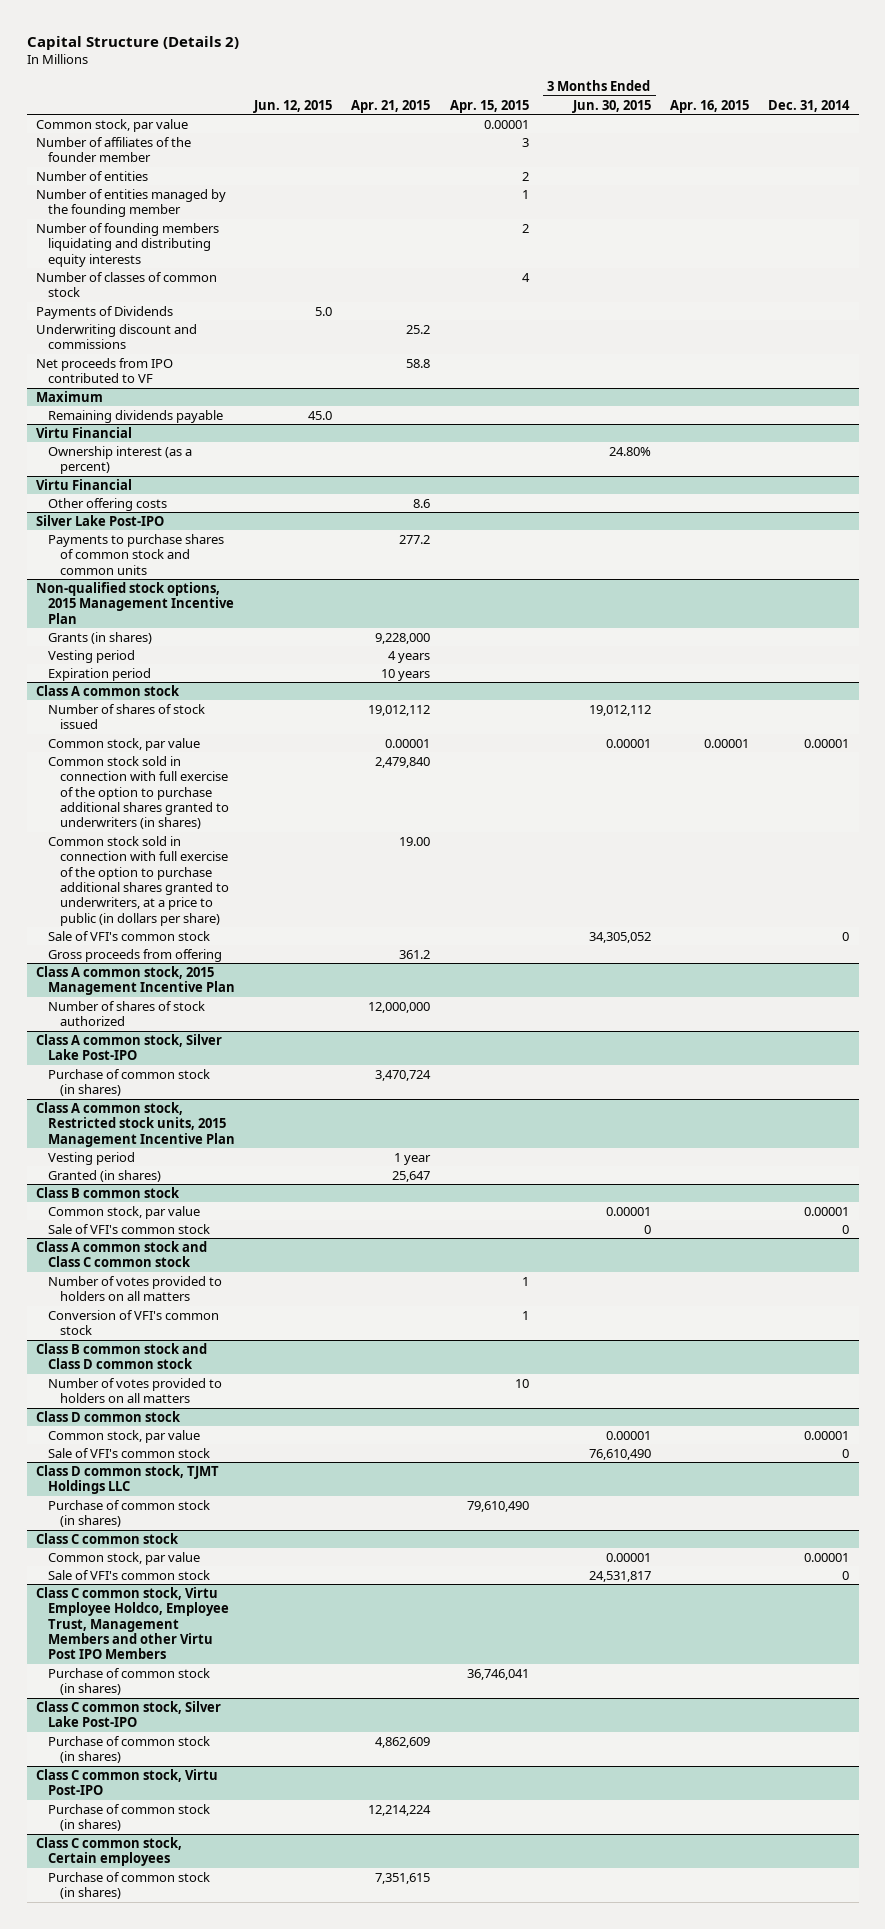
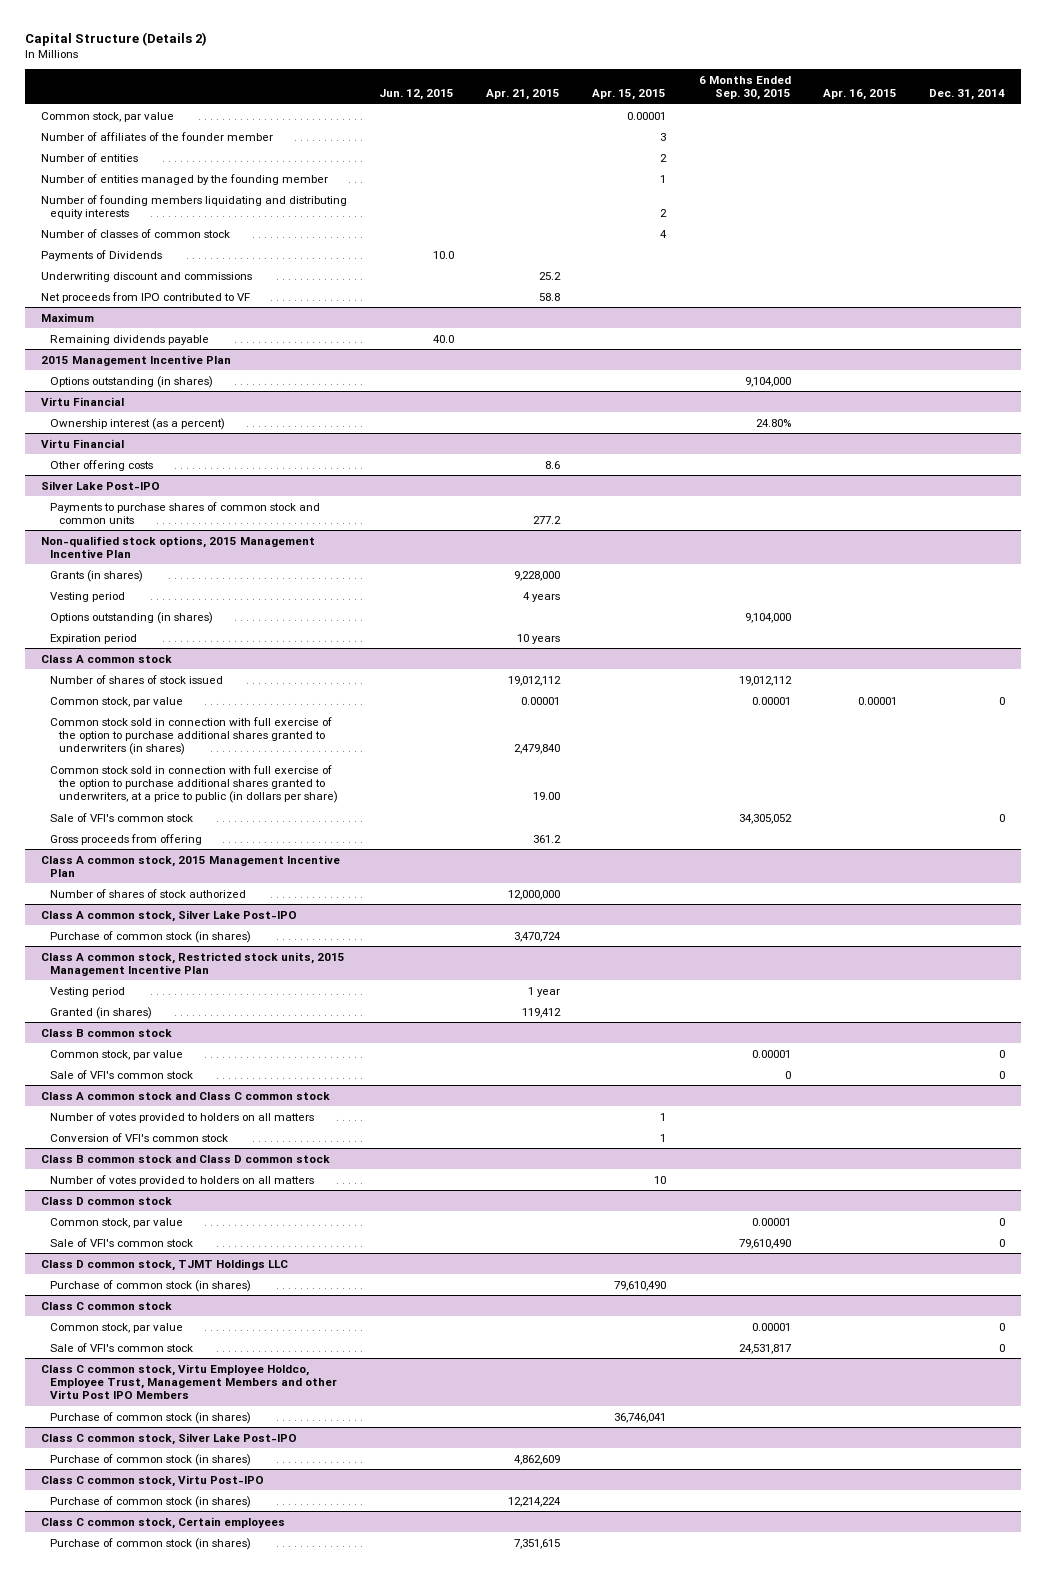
- | Jun. 12, 2015 | Apr. 21, 2015 | Apr. 15, 2015 | 3 Months Ended Jun. 30, 2015 | Apr. 16, 2015 | Dec. 31, 2014
+ | Jun. 12, 2015 | Apr. 21, 2015 | Apr. 15, 2015 | 6 Months Ended Sep. 30, 2015 | Apr. 16, 2015 | Dec. 31, 2014
- Payments of Dividends | 5.0 | | | | |
+ Payments of Dividends | 10.0 | | | | |
@ Maximum
- Remaining dividends payable | 45.0 | | | | |
+ Remaining dividends payable | 40.0 | | | | |
+ 2015 Management Incentive Plan
+ Options outstanding (in shares) | | | | 9,104,000 | |
@ Non-qualified stock options, 2015 Management Incentive Plan
+ Options outstanding (in shares) | | | | 9,104,000 | |
@ Class A common stock
- Common stock, par value | | 0.00001 | | 0.00001 | 0.00001 | 0.00001
+ Common stock, par value | | 0.00001 | | 0.00001 | 0.00001 | 0
@ Class A common stock, Restricted stock units, 2015 Management Incentive Plan
- Granted (in shares) | | 25,647 | | | |
+ Granted (in shares) | | 119,412 | | | |
@ Class B common stock
- Common stock, par value | | | | 0.00001 | | 0.00001
+ Common stock, par value | | | | 0.00001 | | 0
@ Class D common stock
- Common stock, par value | | | | 0.00001 | | 0.00001
+ Common stock, par value | | | | 0.00001 | | 0
@ Class C common stock
- Common stock, par value | | | | 0.00001 | | 0.00001
+ Common stock, par value | | | | 0.00001 | | 0

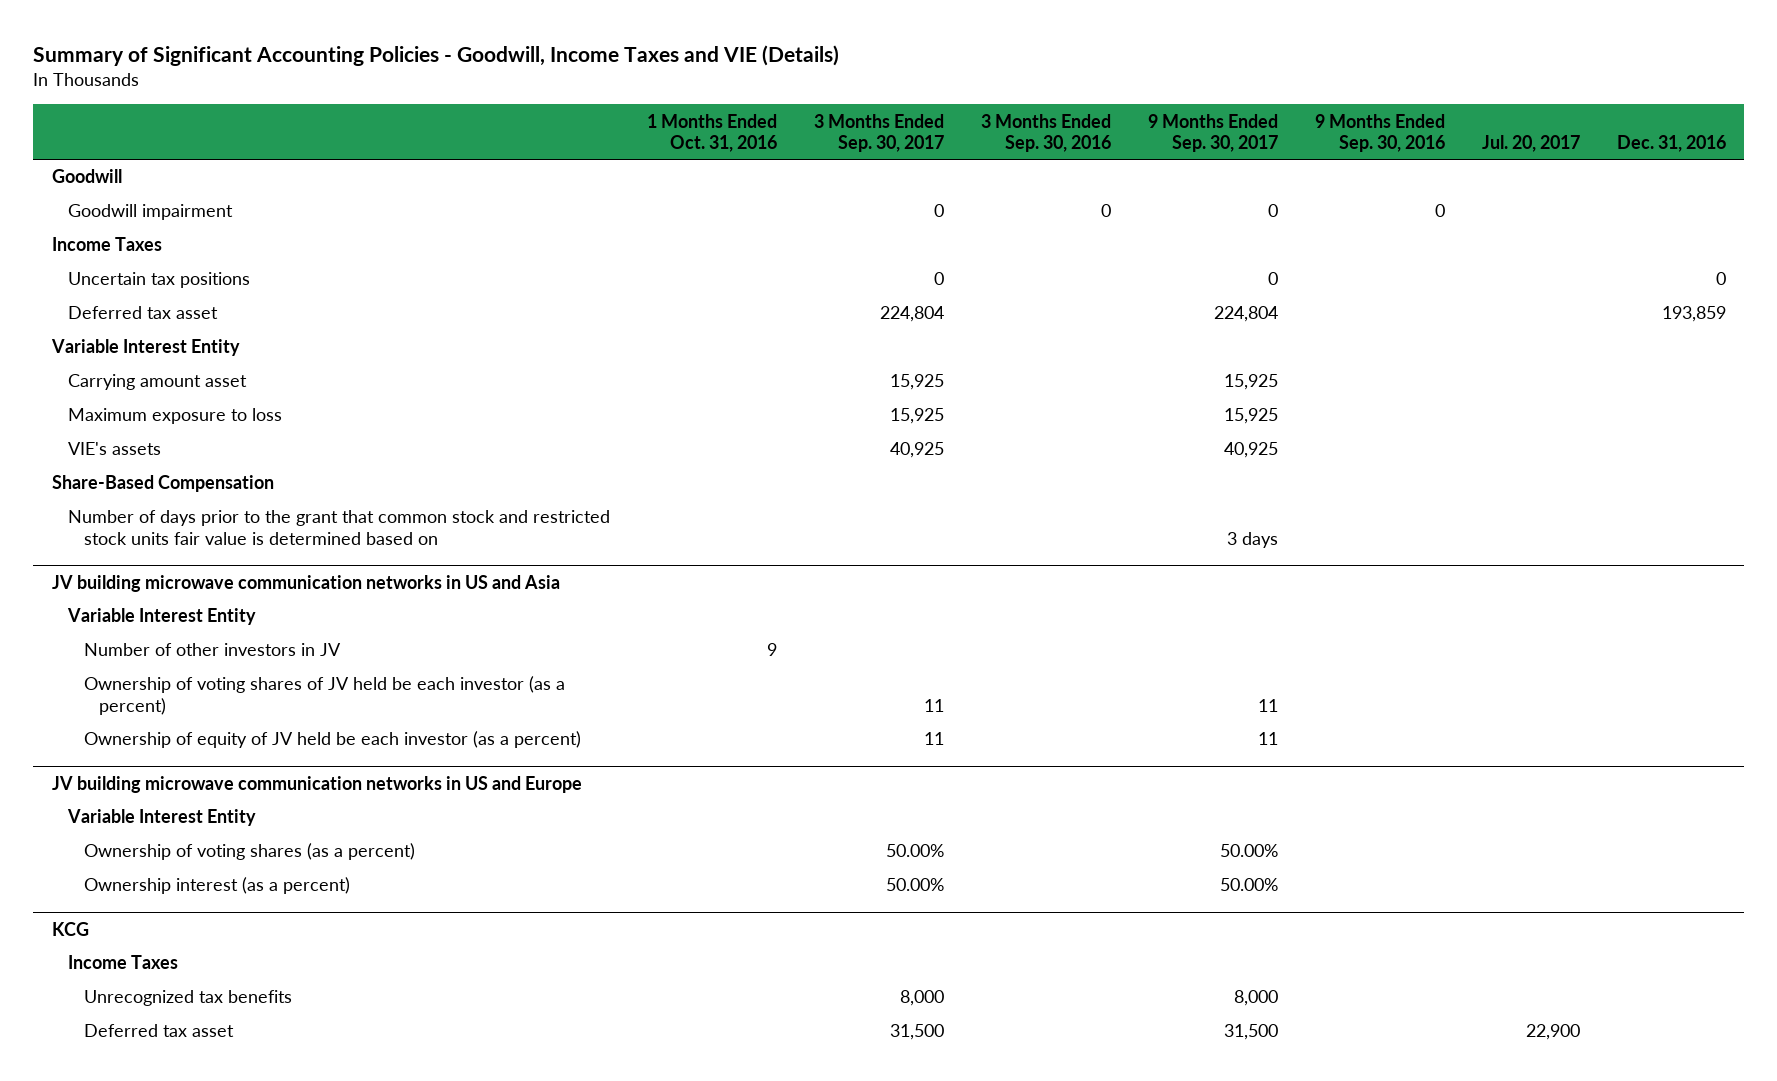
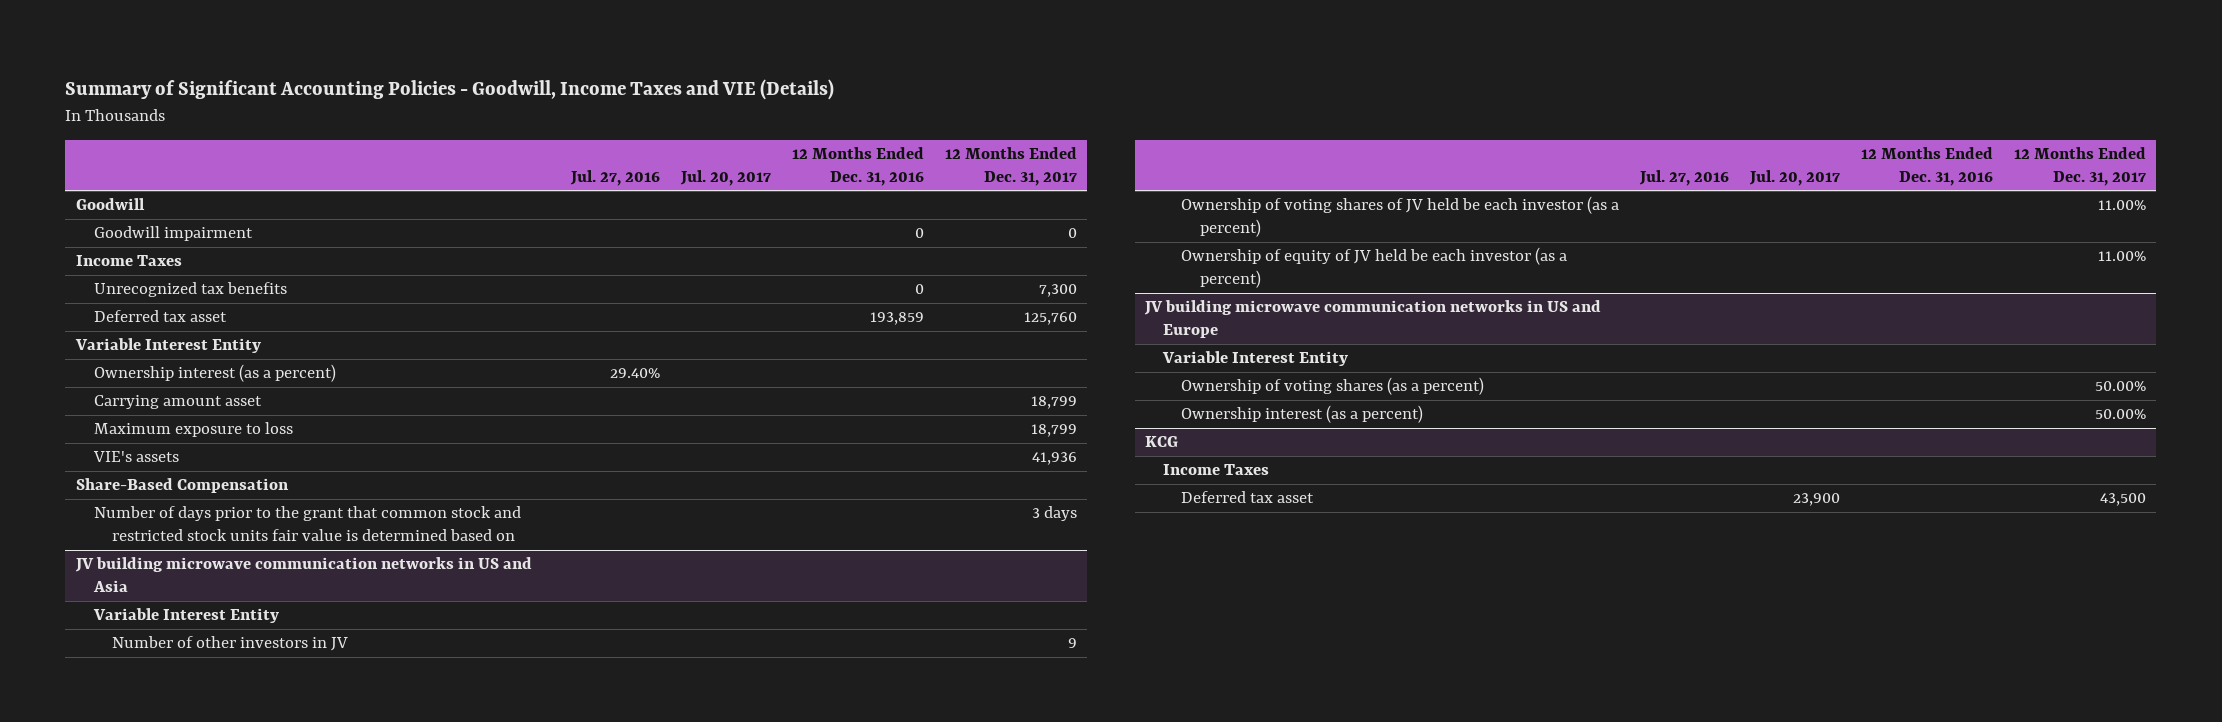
- | 1 Months Ended Oct. 31, 2016 | 3 Months Ended Sep. 30, 2017 | 3 Months Ended Sep. 30, 2016 | 9 Months Ended Sep. 30, 2017 | 9 Months Ended Sep. 30, 2016 | Jul. 20, 2017 | Dec. 31, 2016
+ | Jul. 27, 2016 | Jul. 20, 2017 | 12 Months Ended Dec. 31, 2016 | 12 Months Ended Dec. 31, 2017
- Uncertain tax positions | | 0 | | 0 | | | 0
+ Unrecognized tax benefits | | | 0 | 7,300
+ Ownership interest (as a percent) | 29.40% | | |
@ KCG
- Unrecognized tax benefits | | 8,000 | | 8,000 | | |
- Deferred tax asset | | 31,500 | | 31,500 | | 22,900 |
+ Deferred tax asset | | 23,900 | | 43,500

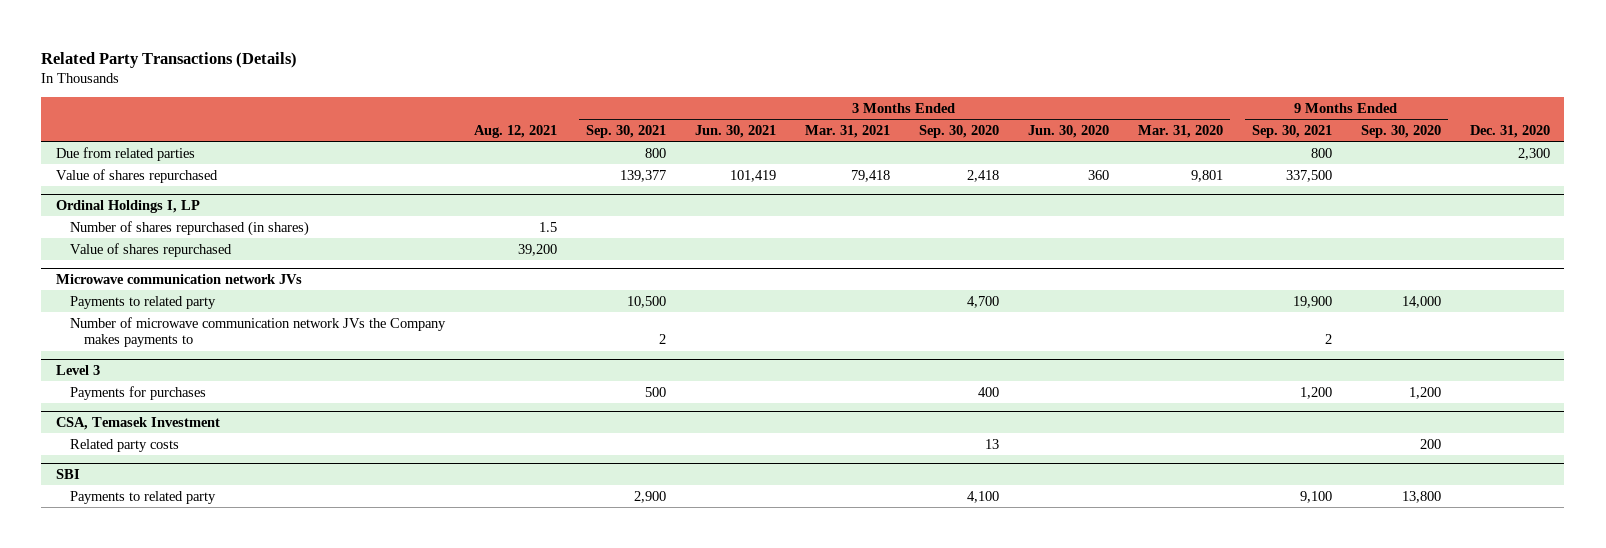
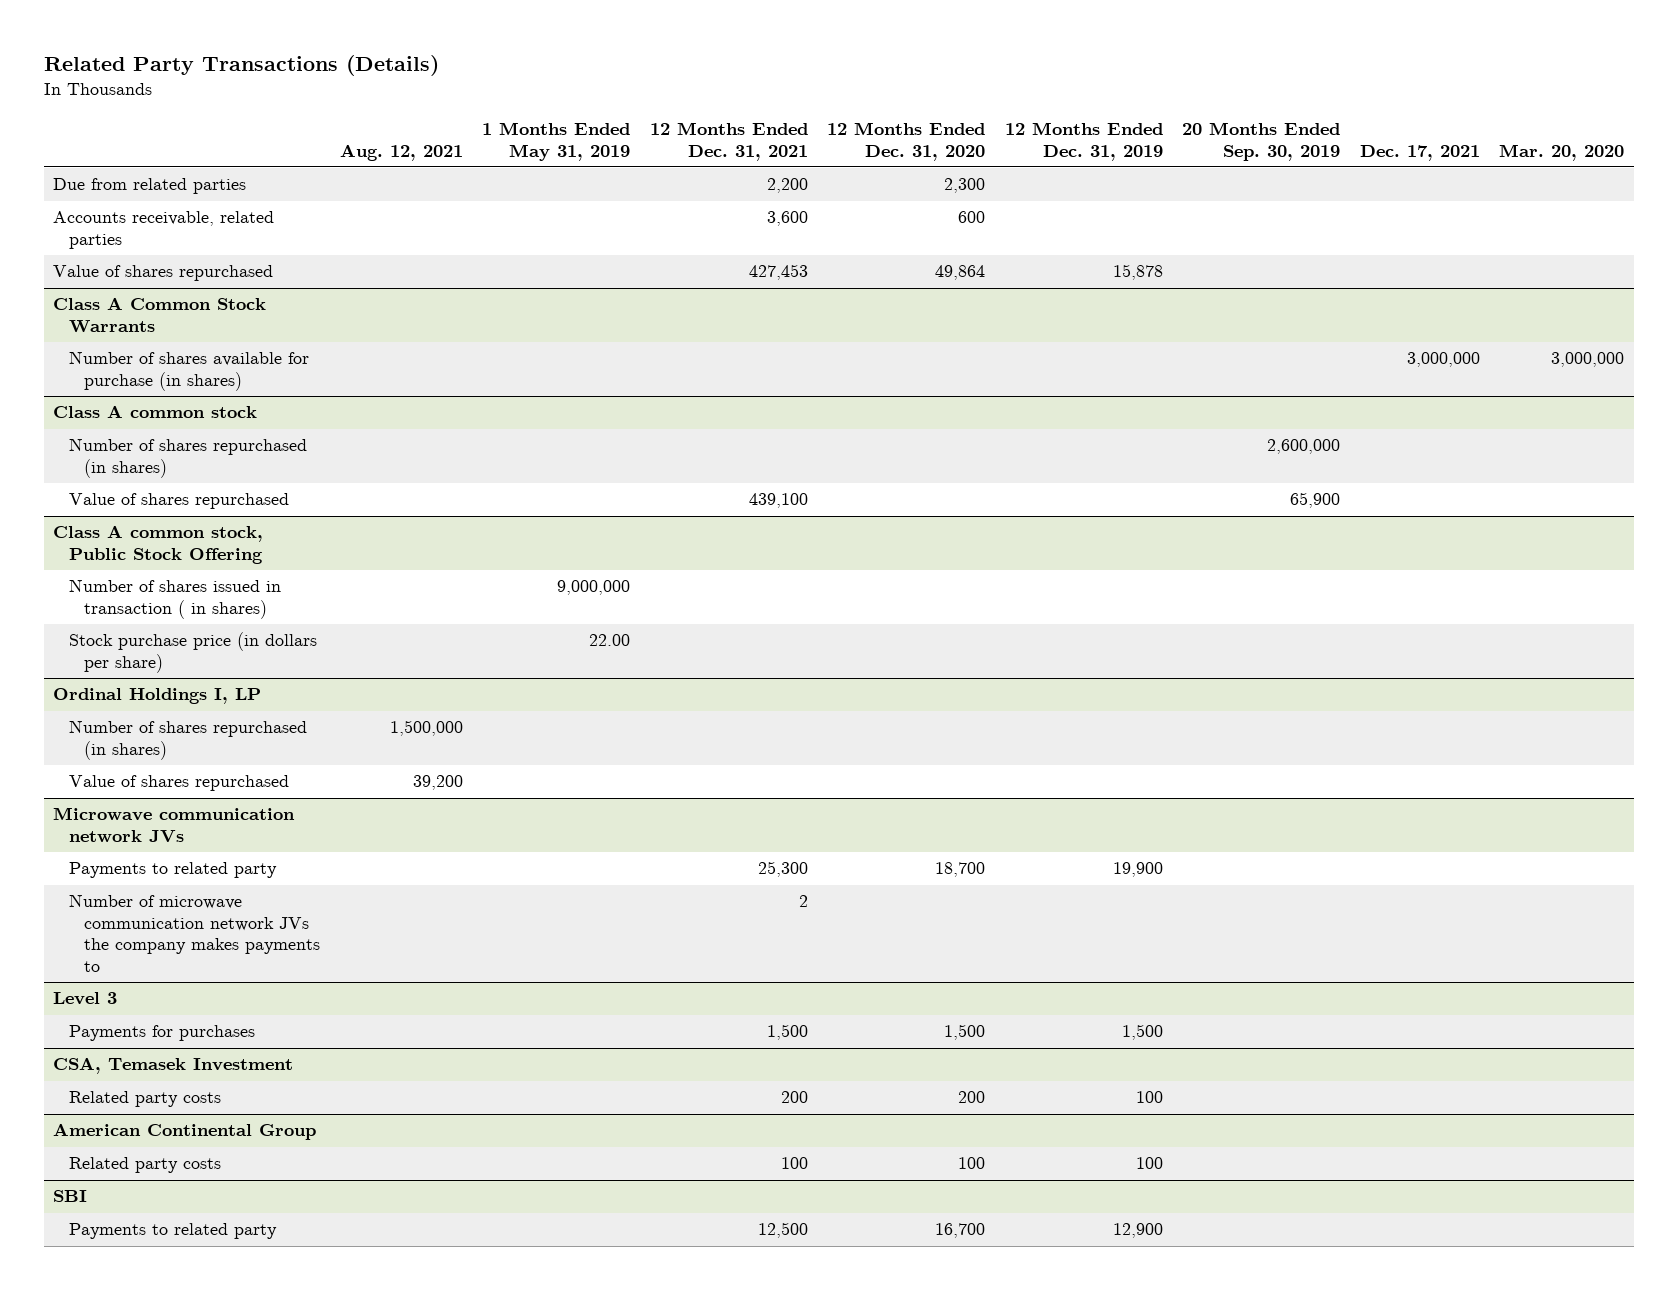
- | Aug. 12, 2021 | 3 Months Ended Sep. 30, 2021 | 3 Months Ended Jun. 30, 2021 | 3 Months Ended Mar. 31, 2021 | 3 Months Ended Sep. 30, 2020 | 3 Months Ended Jun. 30, 2020 | 3 Months Ended Mar. 31, 2020 | 9 Months Ended Sep. 30, 2021 | 9 Months Ended Sep. 30, 2020 | Dec. 31, 2020
+ | Aug. 12, 2021 | 1 Months Ended May 31, 2019 | 12 Months Ended Dec. 31, 2021 | 12 Months Ended Dec. 31, 2020 | 12 Months Ended Dec. 31, 2019 | 20 Months Ended Sep. 30, 2019 | Dec. 17, 2021 | Mar. 20, 2020
+ Accounts receivable, related parties | | | 3,600 | 600 | | | |
+ Class A Common Stock Warrants
+ Number of shares available for purchase (in shares) | | | | | | | 3,000,000 | 3,000,000
+ Class A common stock
+ Number of shares repurchased (in shares) | | | | | | 2,600,000 | |
+ Value of shares repurchased | | | 439,100 | | | 65,900 | |
+ Class A common stock, Public Stock Offering
+ Number of shares issued in transaction ( in shares) | | 9,000,000 | | | | | |
+ Stock purchase price (in dollars per share) | | 22.00 | | | | | |
@ Ordinal Holdings I, LP
- Number of shares repurchased (in shares) | 1.5 | | | | | | | | |
+ Number of shares repurchased (in shares) | 1,500,000 | | | | | | |
@ Microwave communication network JVs
- Number of microwave communication network JVs the Company makes payments to | | 2 | | | | | | 2 | |
+ Number of microwave communication network JVs the company makes payments to | | | 2 | | | | |
+ American Continental Group
+ Related party costs | | | 100 | 100 | 100 | | |

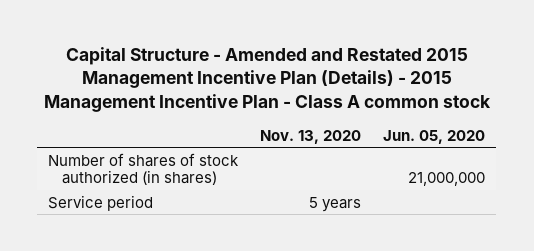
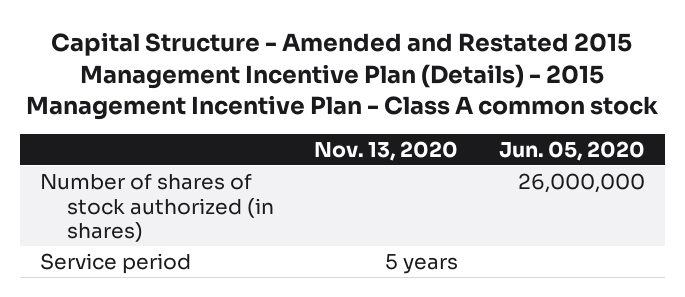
- Number of shares of stock authorized (in shares) | | 21,000,000
+ Number of shares of stock authorized (in shares) | | 26,000,000

